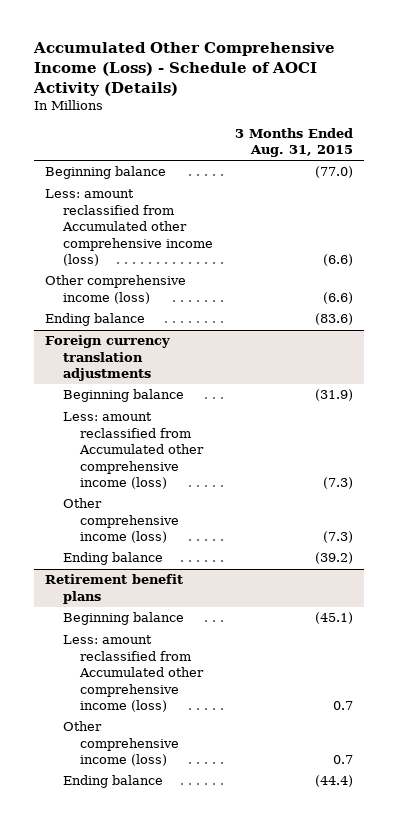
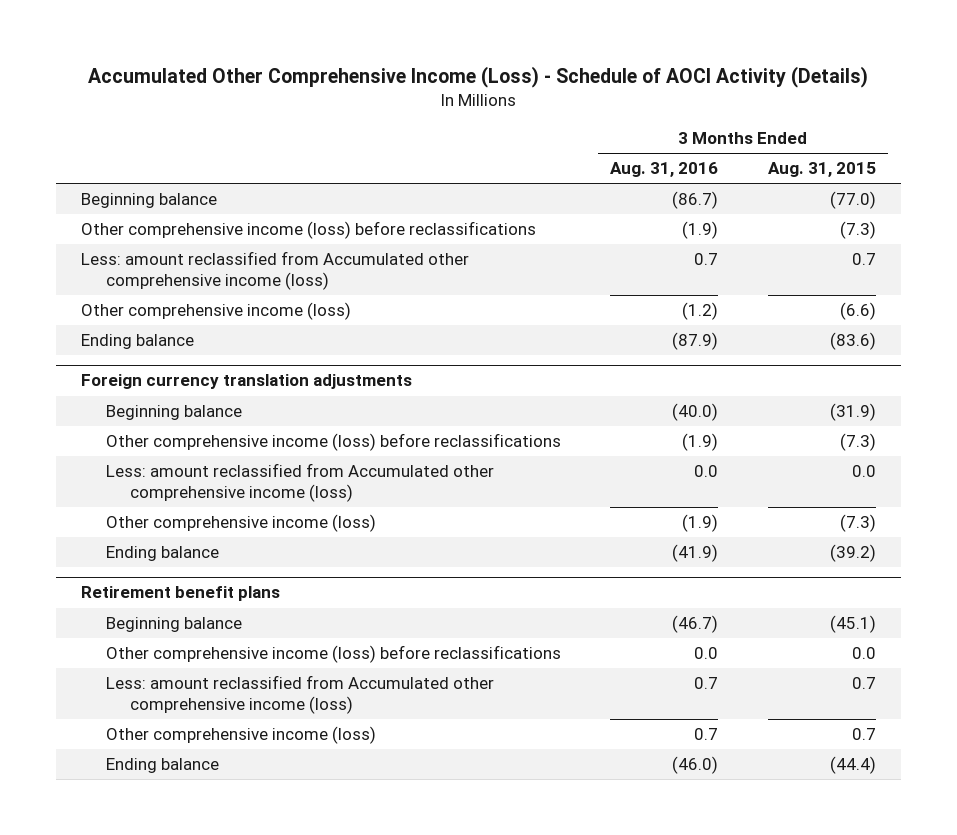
- | 3 Months Ended Aug. 31, 2015
+ | 3 Months Ended Aug. 31, 2016 | 3 Months Ended Aug. 31, 2015
- Less: amount reclassified from Accumulated other comprehensive income (loss) | (6.6)
+ Other comprehensive income (loss) before reclassifications | (1.9) | (7.3)
+ Less: amount reclassified from Accumulated other comprehensive income (loss) | 0.7 | 0.7
@ Foreign currency translation adjustments
- Less: amount reclassified from Accumulated other comprehensive income (loss) | (7.3)
+ Other comprehensive income (loss) before reclassifications | (1.9) | (7.3)
+ Less: amount reclassified from Accumulated other comprehensive income (loss) | 0.0 | 0.0
@ Retirement benefit plans
+ Other comprehensive income (loss) before reclassifications | 0.0 | 0.0

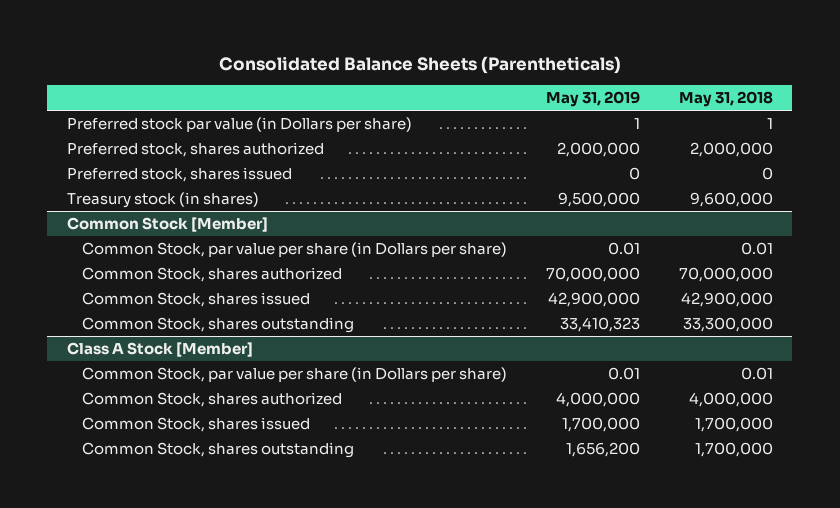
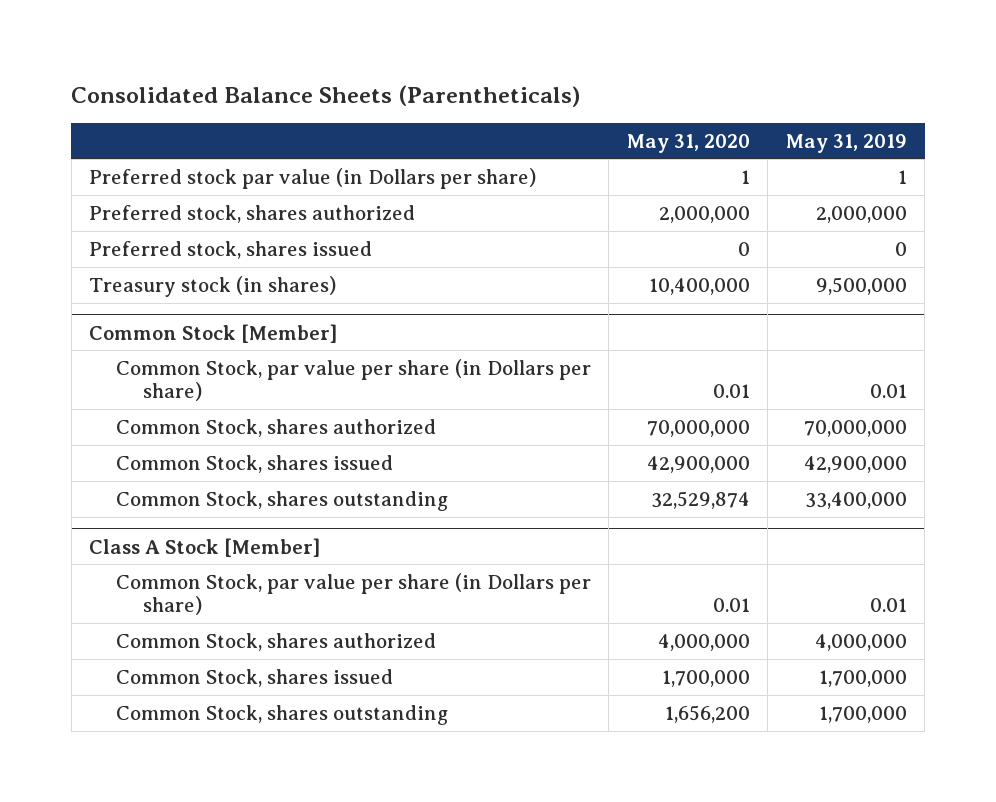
- | May 31, 2019 | May 31, 2018
+ | May 31, 2020 | May 31, 2019
@ Common Stock [Member]
- Common Stock, shares outstanding | 33,410,323 | 33,300,000
+ Common Stock, shares outstanding | 32,529,874 | 33,400,000
@ Class A Stock [Member]
- Common Stock, shares outstanding | 1,656,200 | 1,700,000
+ Common Stock, shares outstanding | 1,656,200 | 1,700,000

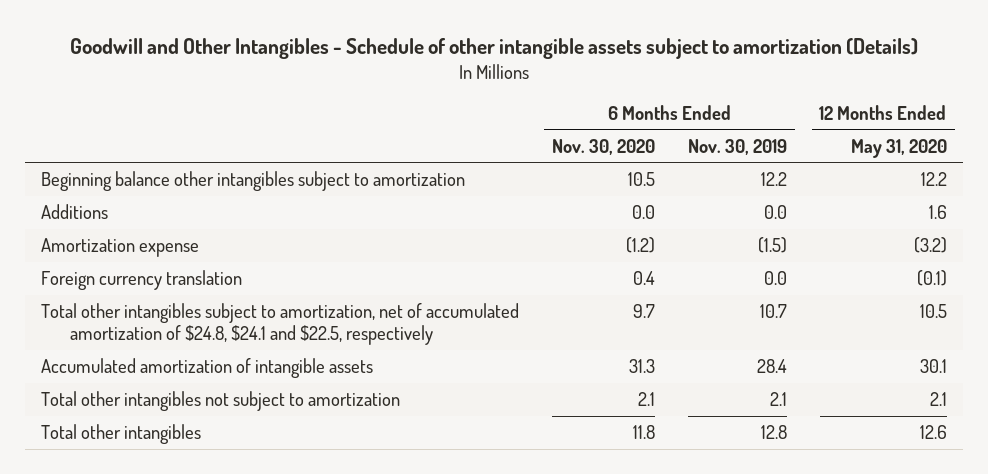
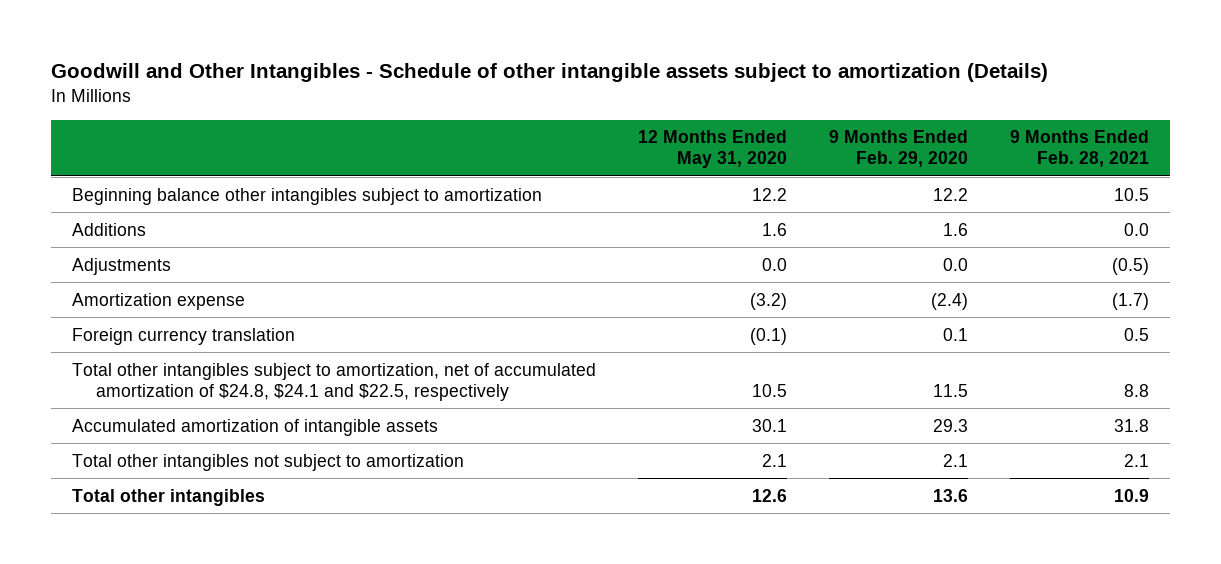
- | 6 Months Ended Nov. 30, 2020 | 6 Months Ended Nov. 30, 2019 | 12 Months Ended May 31, 2020
+ | 12 Months Ended May 31, 2020 | 9 Months Ended Feb. 29, 2020 | 9 Months Ended Feb. 28, 2021
+ Adjustments | 0.0 | 0.0 | (0.5)

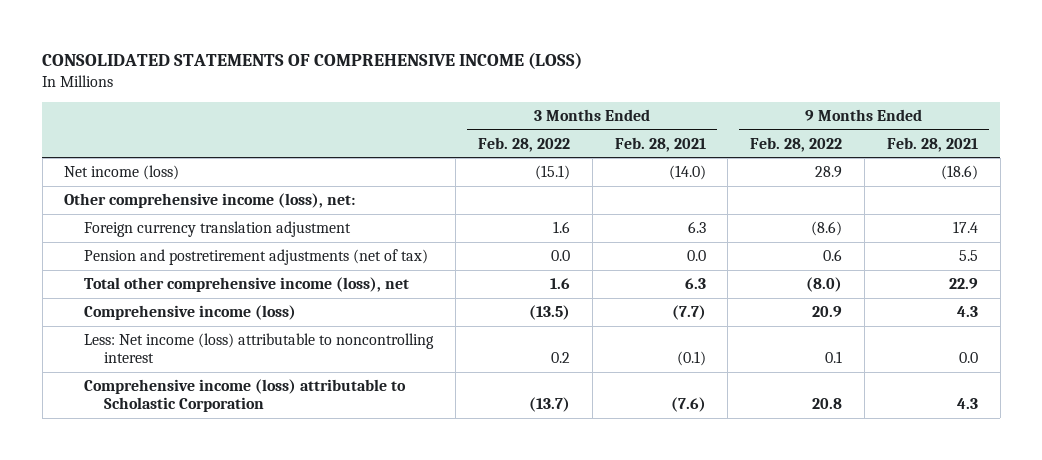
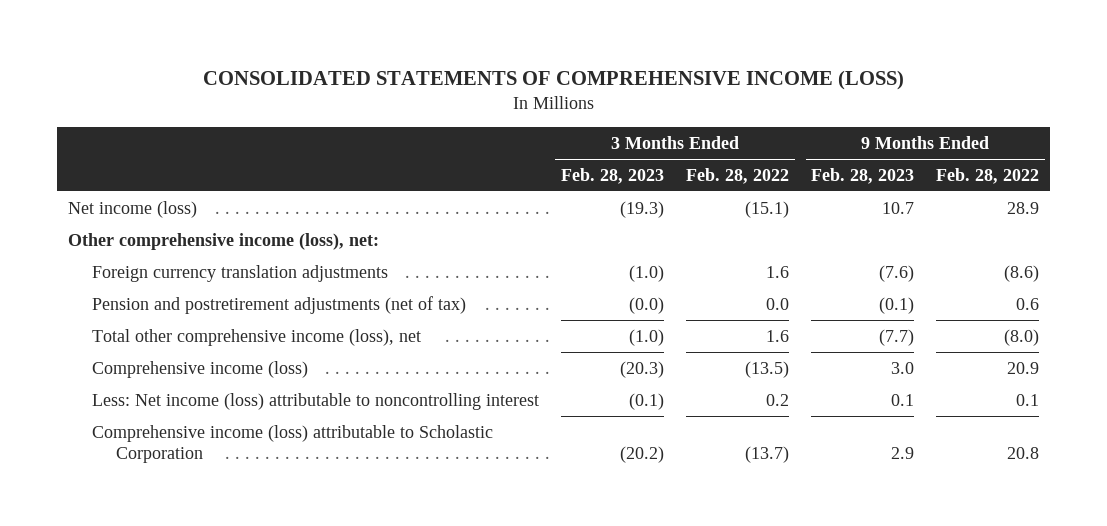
- | 3 Months Ended Feb. 28, 2022 | 3 Months Ended Feb. 28, 2021 | 9 Months Ended Feb. 28, 2022 | 9 Months Ended Feb. 28, 2021
+ | 3 Months Ended Feb. 28, 2023 | 3 Months Ended Feb. 28, 2022 | 9 Months Ended Feb. 28, 2023 | 9 Months Ended Feb. 28, 2022
- Foreign currency translation adjustment | 1.6 | 6.3 | (8.6) | 17.4
+ Foreign currency translation adjustments | (1.0) | 1.6 | (7.6) | (8.6)

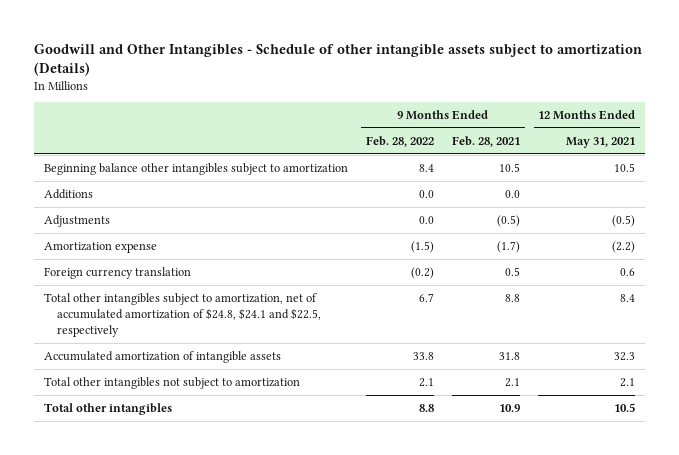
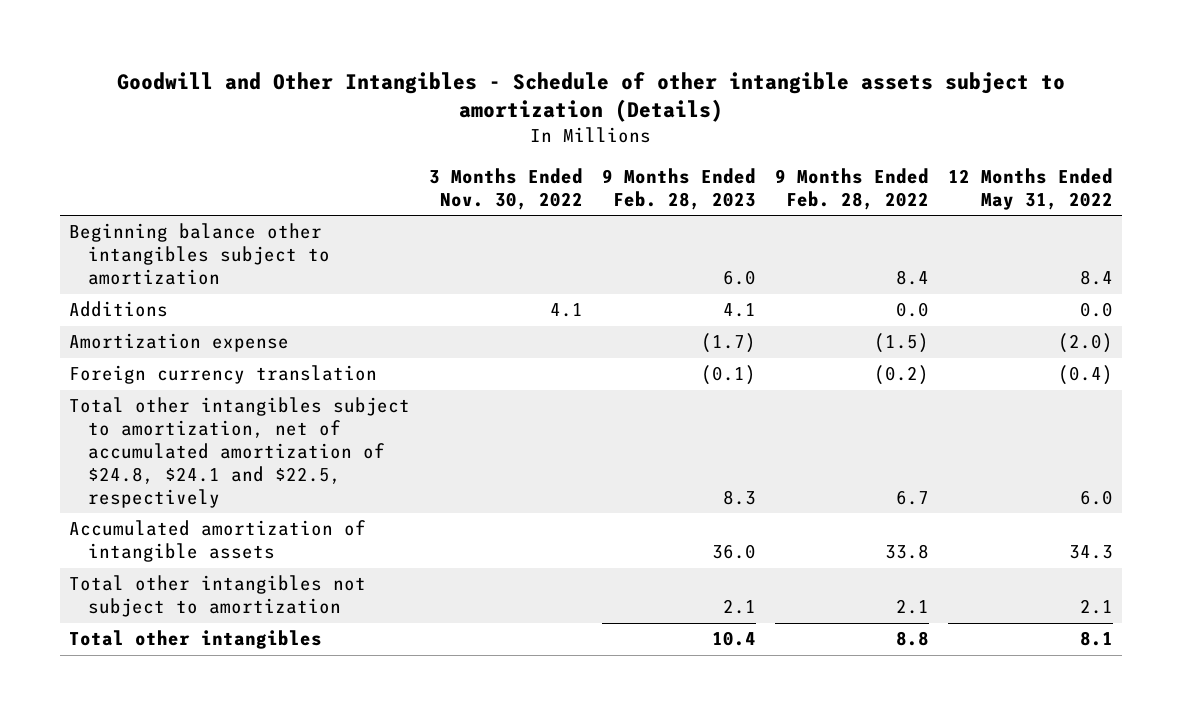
- | 9 Months Ended Feb. 28, 2022 | 9 Months Ended Feb. 28, 2021 | 12 Months Ended May 31, 2021
+ | 3 Months Ended Nov. 30, 2022 | 9 Months Ended Feb. 28, 2023 | 9 Months Ended Feb. 28, 2022 | 12 Months Ended May 31, 2022
- Adjustments | 0.0 | (0.5) | (0.5)

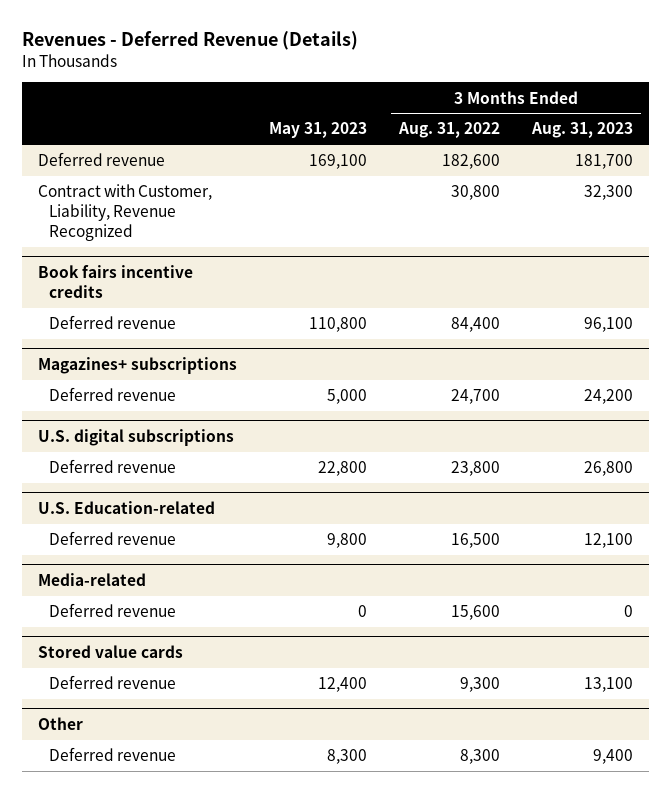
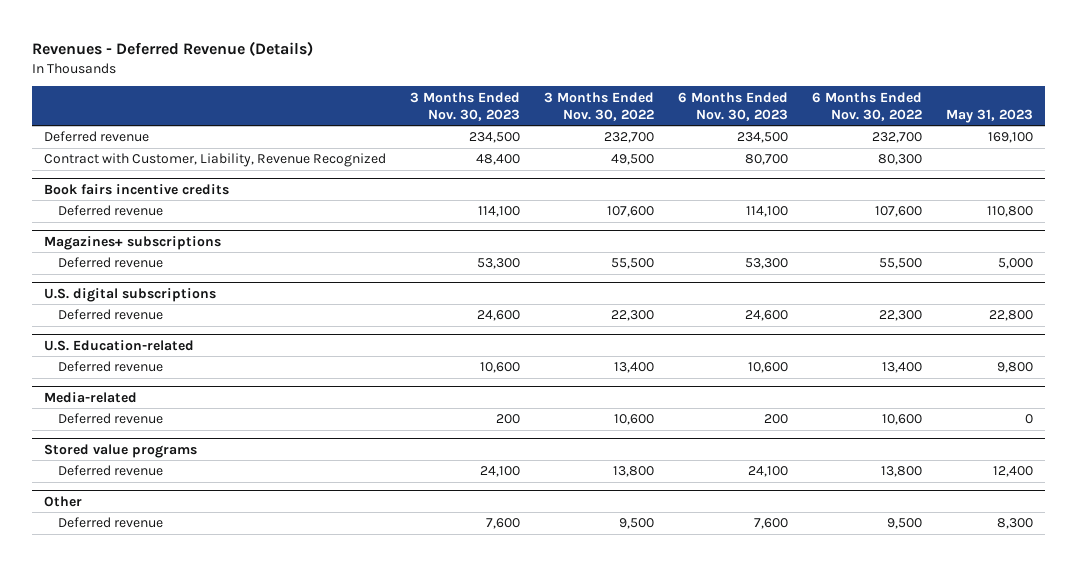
- | May 31, 2023 | 3 Months Ended Aug. 31, 2022 | 3 Months Ended Aug. 31, 2023
+ | 3 Months Ended Nov. 30, 2023 | 3 Months Ended Nov. 30, 2022 | 6 Months Ended Nov. 30, 2023 | 6 Months Ended Nov. 30, 2022 | May 31, 2023
- Stored value cards
+ Stored value programs

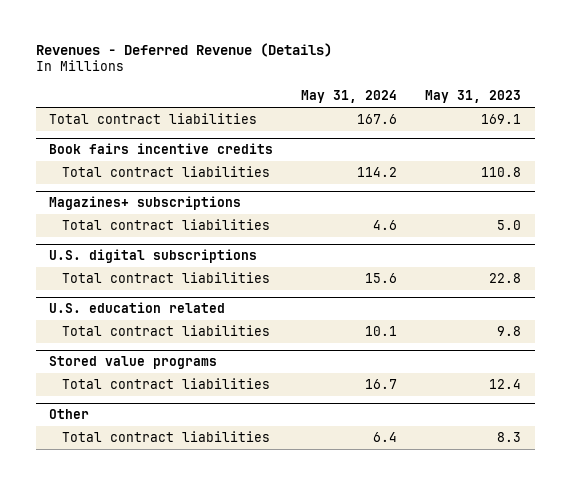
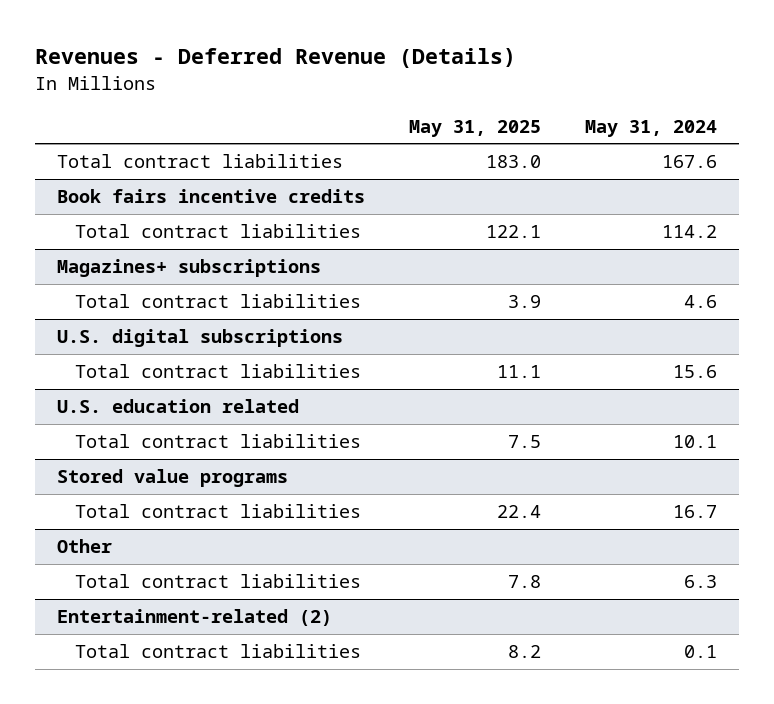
- | May 31, 2024 | May 31, 2023
+ | May 31, 2025 | May 31, 2024
@ Other
- Total contract liabilities | 6.4 | 8.3
+ Total contract liabilities | 7.8 | 6.3
+ Entertainment-related (2)
+ Total contract liabilities | 8.2 | 0.1

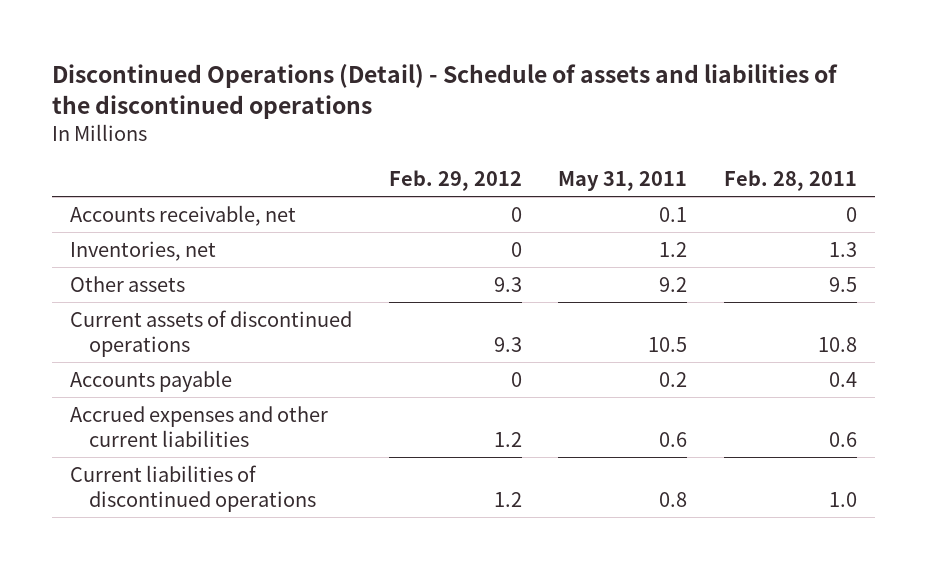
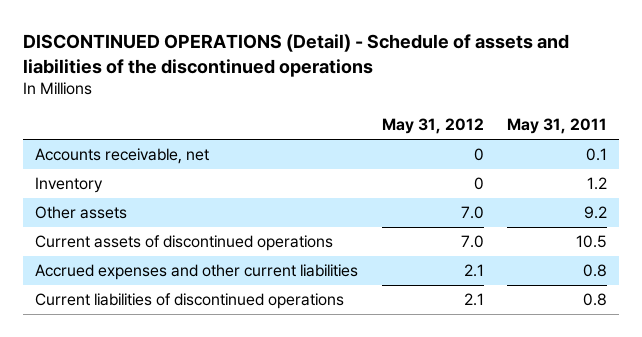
- Discontinued Operations (Detail) - Schedule of assets and liabilities of the discontinued operations
+ DISCONTINUED OPERATIONS (Detail) - Schedule of assets and liabilities of the discontinued operations
- | Feb. 29, 2012 | May 31, 2011 | Feb. 28, 2011
+ | May 31, 2012 | May 31, 2011
- Inventories, net | 0 | 1.2 | 1.3
+ Inventory | 0 | 1.2
- Accounts payable | 0 | 0.2 | 0.4
- Accrued expenses and other current liabilities | 1.2 | 0.6 | 0.6
+ Accrued expenses and other current liabilities | 2.1 | 0.8

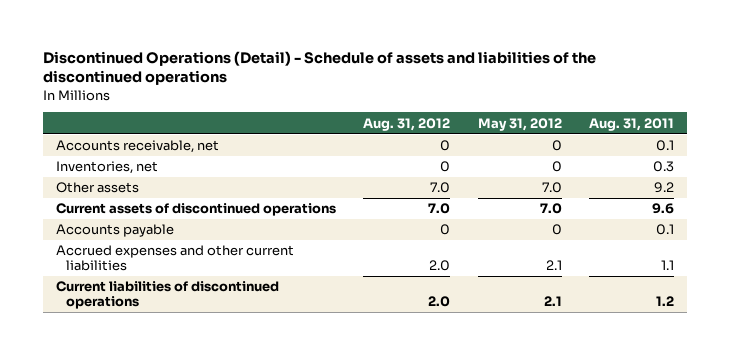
- DISCONTINUED OPERATIONS (Detail) - Schedule of assets and liabilities of the discontinued operations
+ Discontinued Operations (Detail) - Schedule of assets and liabilities of the discontinued operations
- | May 31, 2012 | May 31, 2011
+ | Aug. 31, 2012 | May 31, 2012 | Aug. 31, 2011
- Inventory | 0 | 1.2
+ Inventories, net | 0 | 0 | 0.3
+ Accounts payable | 0 | 0 | 0.1

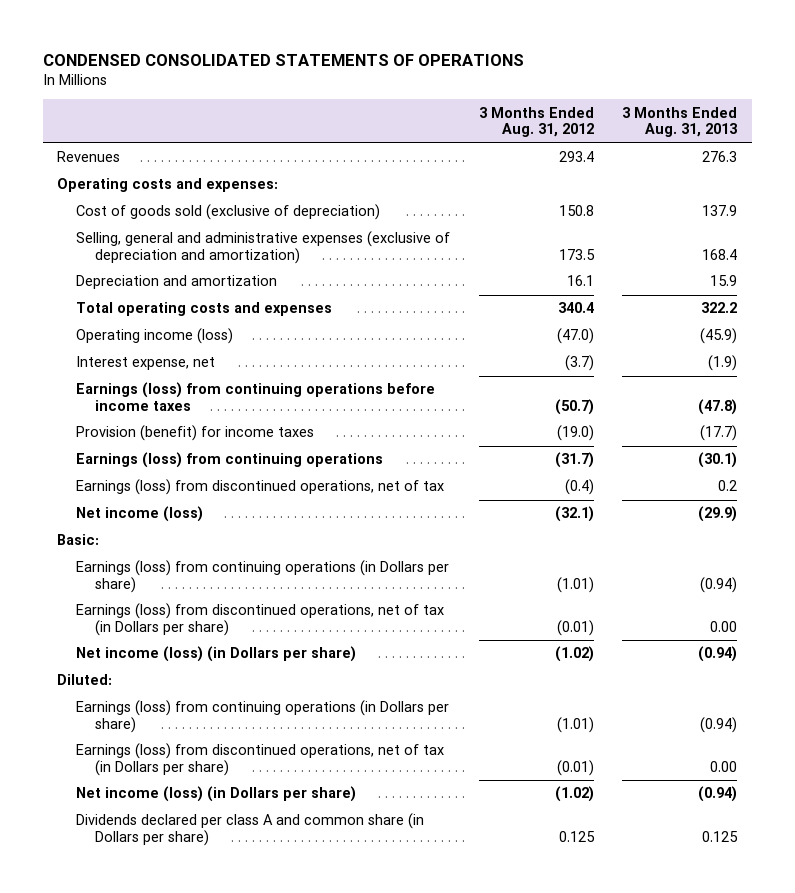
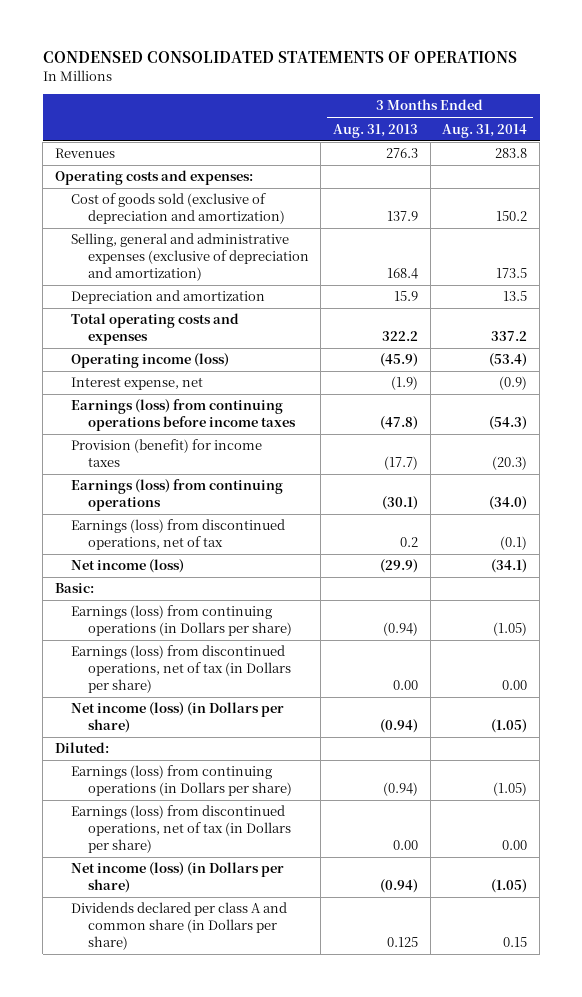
- | 3 Months Ended Aug. 31, 2012 | 3 Months Ended Aug. 31, 2013
+ | 3 Months Ended Aug. 31, 2013 | 3 Months Ended Aug. 31, 2014
- Cost of goods sold (exclusive of depreciation) | 150.8 | 137.9
+ Cost of goods sold (exclusive of depreciation and amortization) | 137.9 | 150.2

